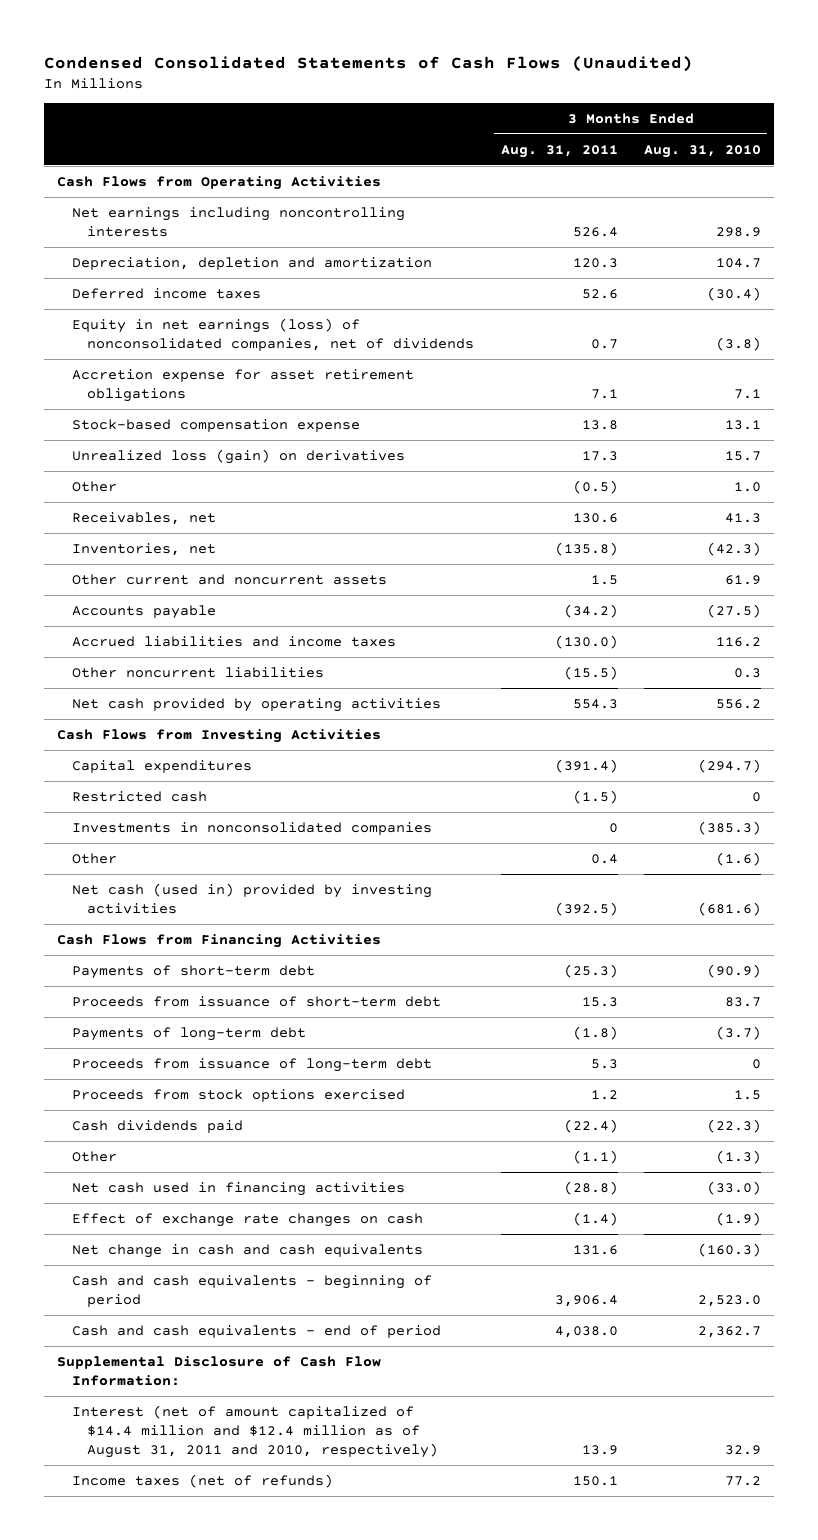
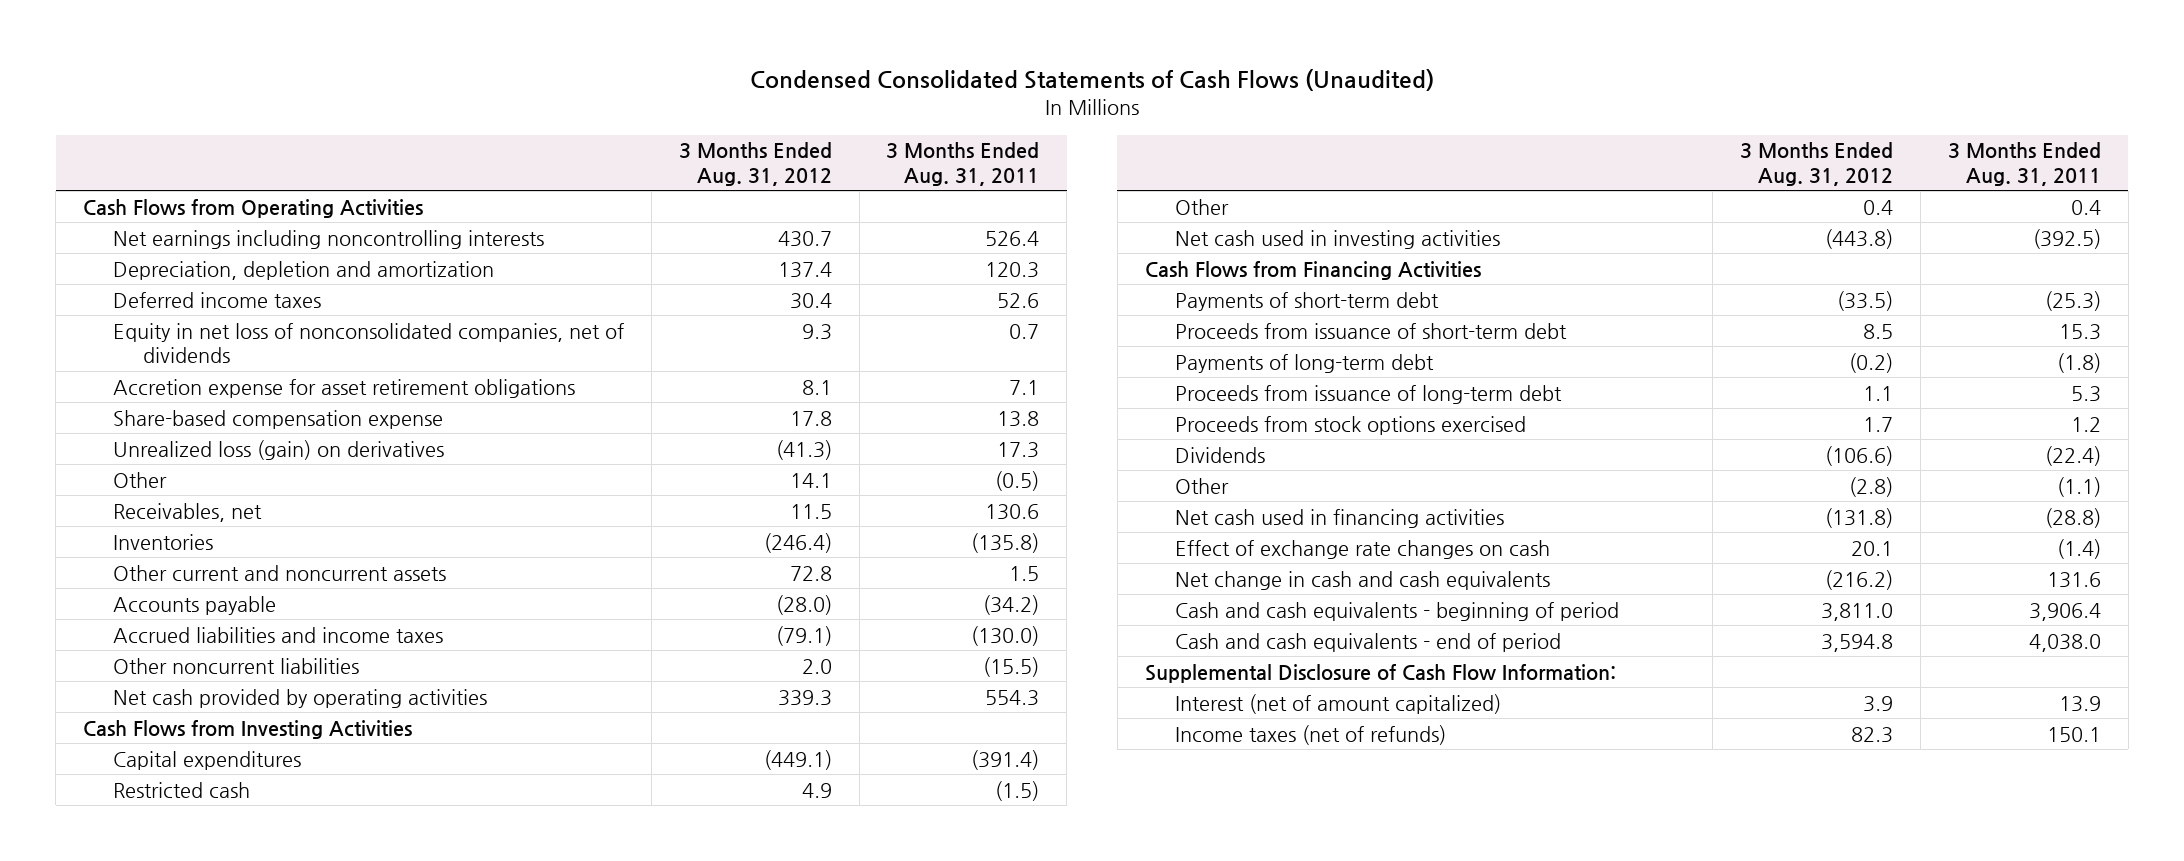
- | 3 Months Ended Aug. 31, 2011 | 3 Months Ended Aug. 31, 2010
+ | 3 Months Ended Aug. 31, 2012 | 3 Months Ended Aug. 31, 2011
- Equity in net earnings (loss) of nonconsolidated companies, net of dividends | 0.7 | (3.8)
+ Equity in net loss of nonconsolidated companies, net of dividends | 9.3 | 0.7
- Stock-based compensation expense | 13.8 | 13.1
+ Share-based compensation expense | 17.8 | 13.8
- Inventories, net | (135.8) | (42.3)
+ Inventories | (246.4) | (135.8)
- Investments in nonconsolidated companies | 0 | (385.3)
- Net cash (used in) provided by investing activities | (392.5) | (681.6)
+ Net cash used in investing activities | (443.8) | (392.5)
- Cash dividends paid | (22.4) | (22.3)
+ Dividends | (106.6) | (22.4)
- Interest (net of amount capitalized of $14.4 million and $12.4 million as of August 31, 2011 and 2010, respectively) | 13.9 | 32.9
+ Interest (net of amount capitalized) | 3.9 | 13.9

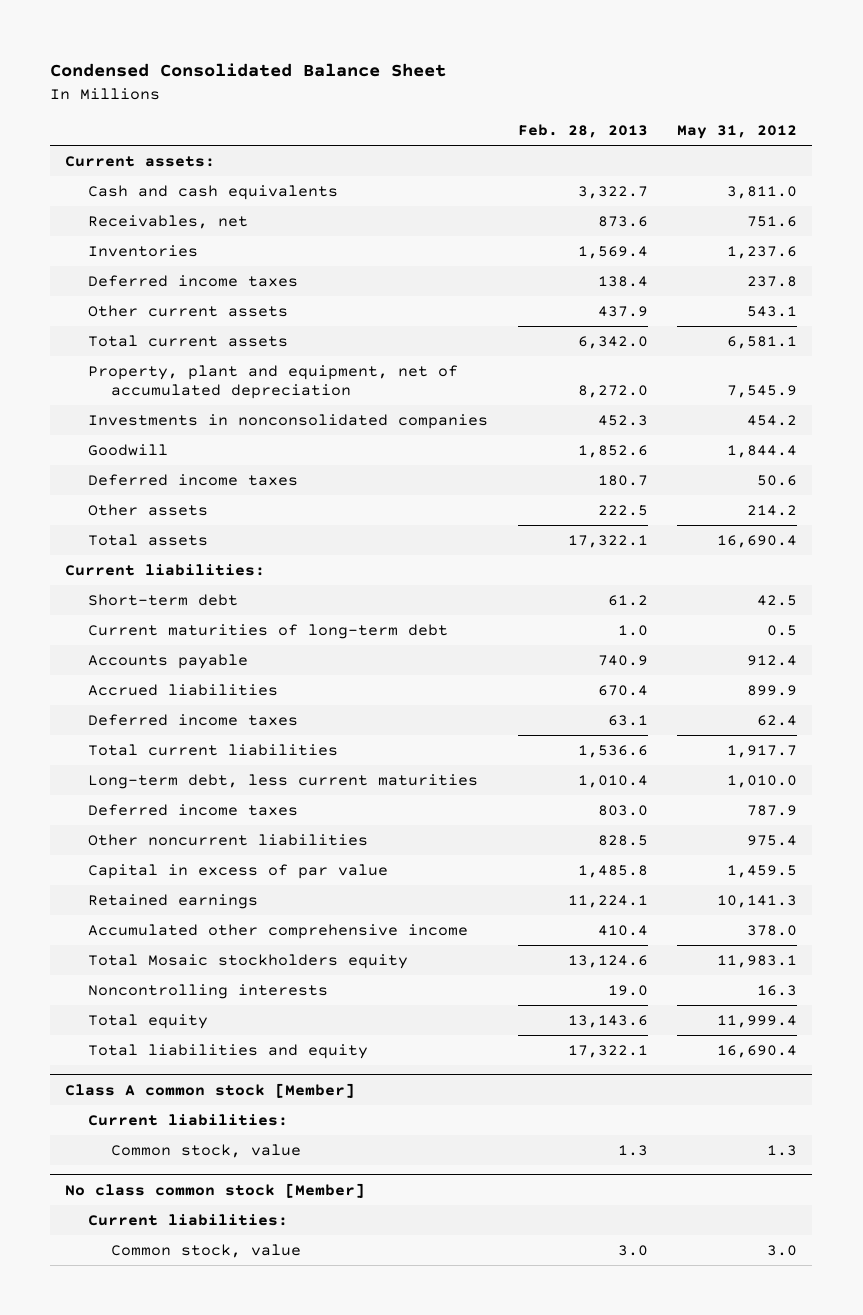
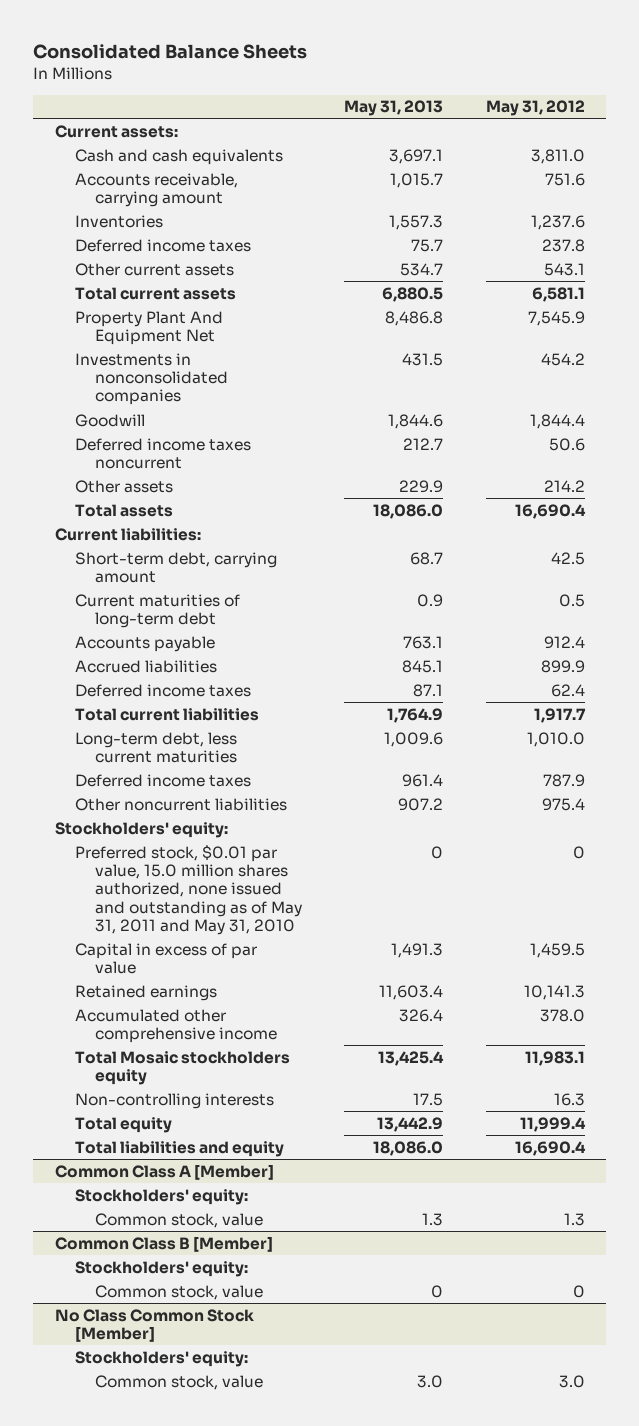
- Condensed Consolidated Balance Sheet
+ Consolidated Balance Sheets
- | Feb. 28, 2013 | May 31, 2012
+ | May 31, 2013 | May 31, 2012
- Receivables, net | 873.6 | 751.6
+ Accounts receivable, carrying amount | 1,015.7 | 751.6
- Property, plant and equipment, net of accumulated depreciation | 8,272.0 | 7,545.9
+ Property Plant And Equipment Net | 8,486.8 | 7,545.9
- Deferred income taxes | 180.7 | 50.6
+ Deferred income taxes noncurrent | 212.7 | 50.6
- Short-term debt | 61.2 | 42.5
+ Short-term debt, carrying amount | 68.7 | 42.5
+ Stockholders' equity:
+ Preferred stock, $0.01 par value, 15.0 million shares authorized, none issued and outstanding as of May 31, 2011 and May 31, 2010 | 0 | 0
- Noncontrolling interests | 19.0 | 16.3
+ Non-controlling interests | 17.5 | 16.3
- Class A common stock [Member]
- Current liabilities:
+ Common Class A [Member]
+ Stockholders' equity:
- No class common stock [Member]
- Current liabilities:
+ Common Class B [Member]
+ Stockholders' equity:
+ Common stock, value | 0 | 0
+ No Class Common Stock [Member]
+ Stockholders' equity:

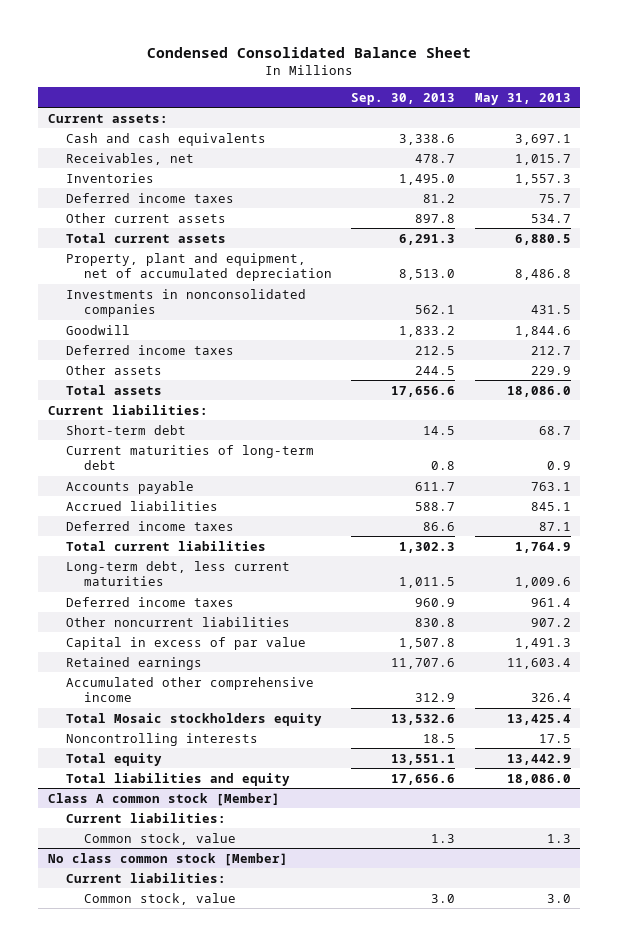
- Consolidated Balance Sheets
+ Condensed Consolidated Balance Sheet
- | May 31, 2013 | May 31, 2012
+ | Sep. 30, 2013 | May 31, 2013
- Accounts receivable, carrying amount | 1,015.7 | 751.6
+ Receivables, net | 478.7 | 1,015.7
- Property Plant And Equipment Net | 8,486.8 | 7,545.9
+ Property, plant and equipment, net of accumulated depreciation | 8,513.0 | 8,486.8
- Deferred income taxes noncurrent | 212.7 | 50.6
+ Deferred income taxes | 212.5 | 212.7
- Short-term debt, carrying amount | 68.7 | 42.5
+ Short-term debt | 14.5 | 68.7
- Stockholders' equity:
- Preferred stock, $0.01 par value, 15.0 million shares authorized, none issued and outstanding as of May 31, 2011 and May 31, 2010 | 0 | 0
- Non-controlling interests | 17.5 | 16.3
+ Noncontrolling interests | 18.5 | 17.5
- Common Class A [Member]
- Stockholders' equity:
+ Class A common stock [Member]
+ Current liabilities:
- Common Class B [Member]
- Stockholders' equity:
- Common stock, value | 0 | 0
- No Class Common Stock [Member]
- Stockholders' equity:
+ No class common stock [Member]
+ Current liabilities:

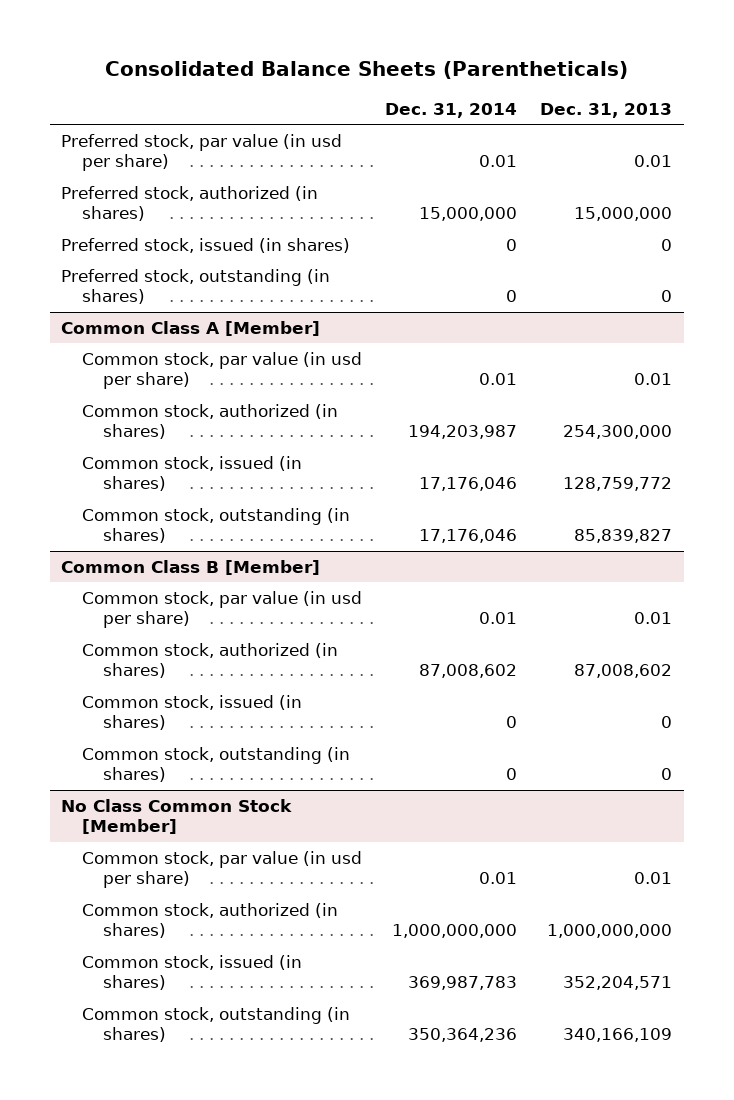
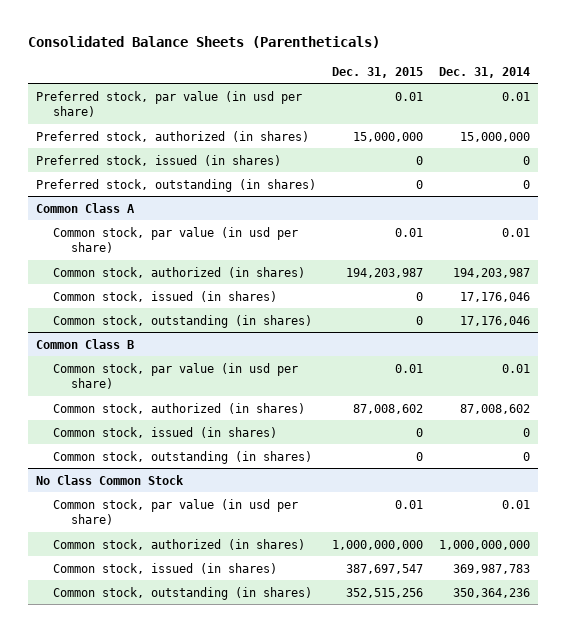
- | Dec. 31, 2014 | Dec. 31, 2013
+ | Dec. 31, 2015 | Dec. 31, 2014
- Common Class A [Member]
+ Common Class A
- Common Class B [Member]
+ Common Class B
- No Class Common Stock [Member]
+ No Class Common Stock

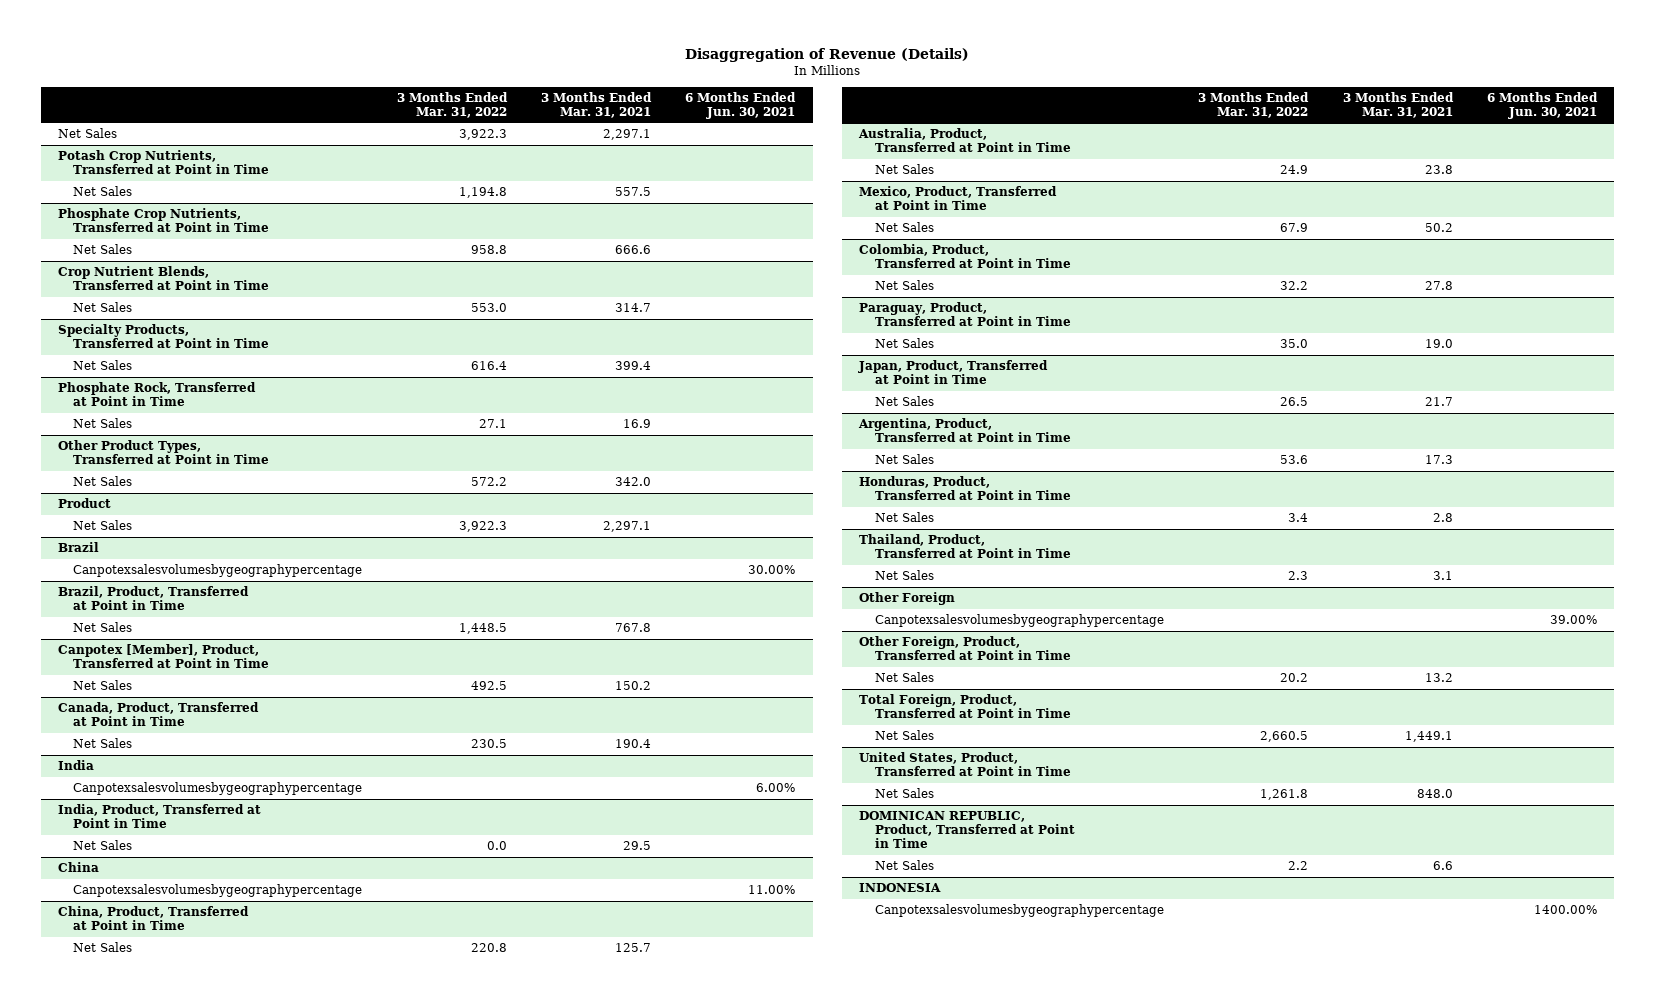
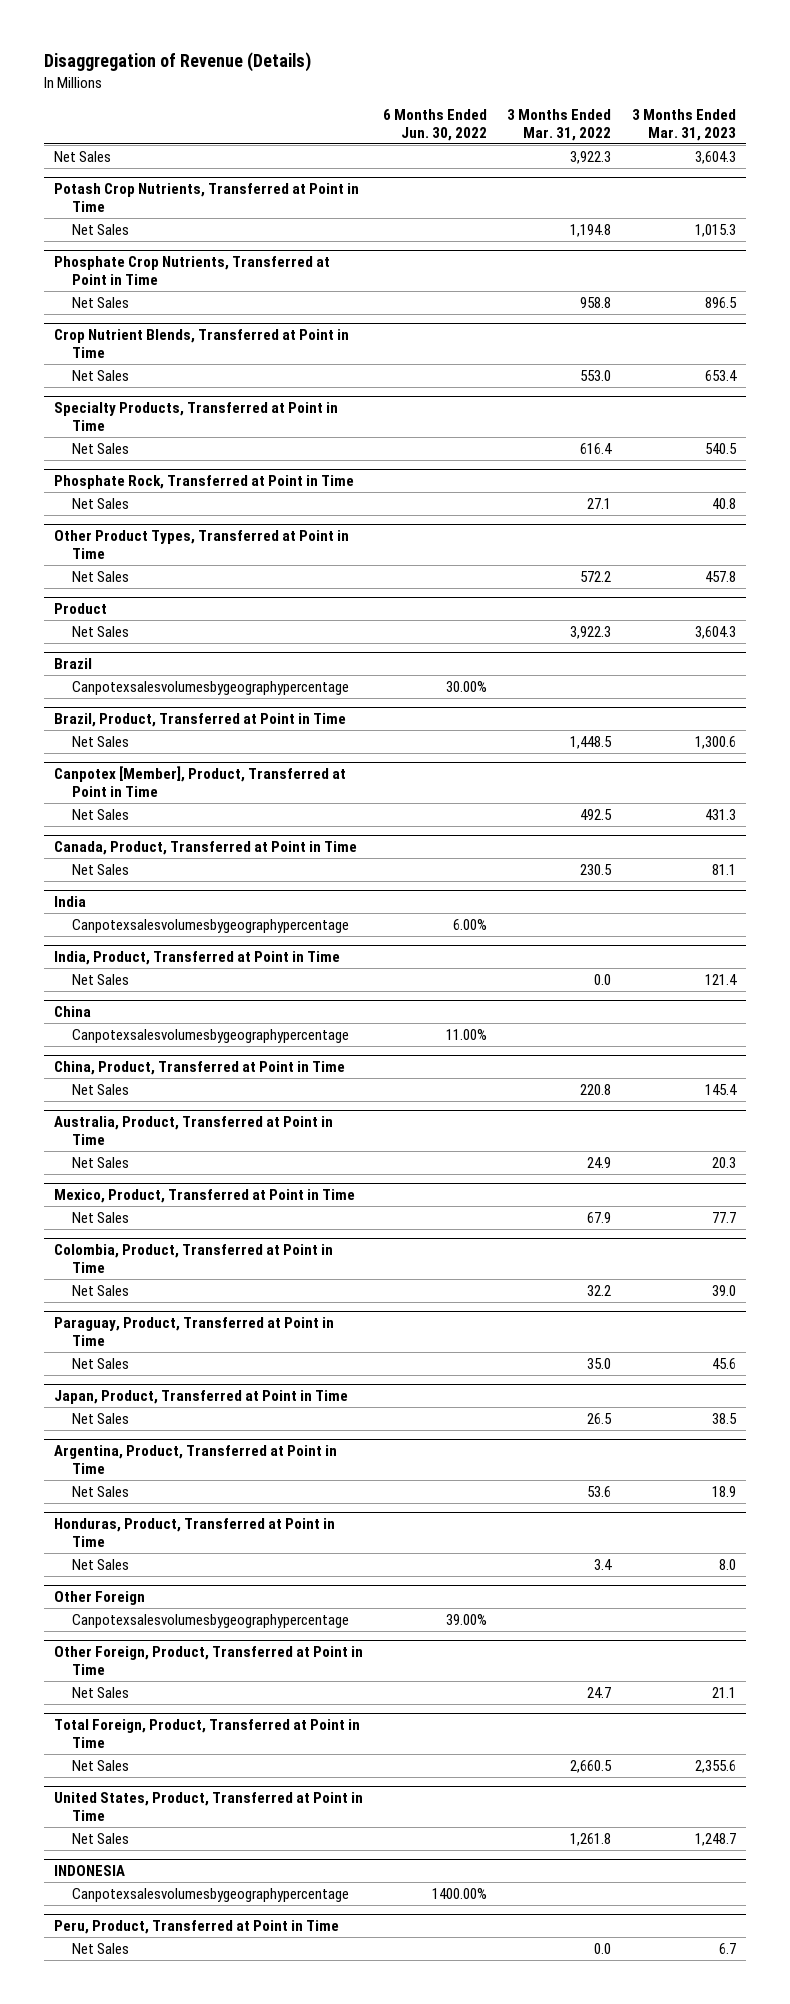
- | 3 Months Ended Mar. 31, 2022 | 3 Months Ended Mar. 31, 2021 | 6 Months Ended Jun. 30, 2021
+ | 6 Months Ended Jun. 30, 2022 | 3 Months Ended Mar. 31, 2022 | 3 Months Ended Mar. 31, 2023
- Thailand, Product, Transferred at Point in Time
- Net Sales | 2.3 | 3.1 |
@ Other Foreign, Product, Transferred at Point in Time
- Net Sales | 20.2 | 13.2 |
+ Net Sales | | 24.7 | 21.1
- DOMINICAN REPUBLIC, Product, Transferred at Point in Time
- Net Sales | 2.2 | 6.6 |
+ Peru, Product, Transferred at Point in Time
+ Net Sales | | 0.0 | 6.7

